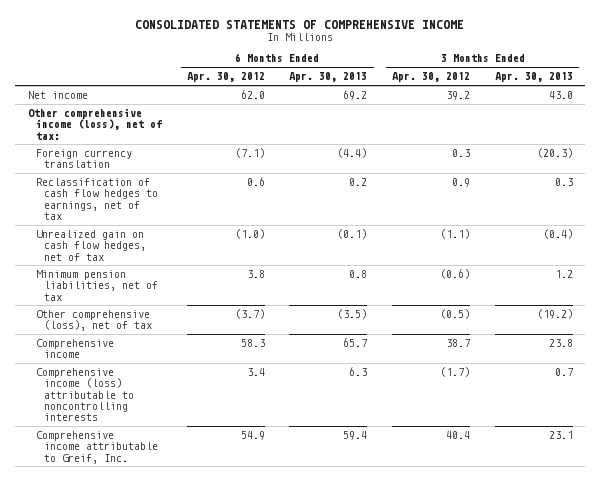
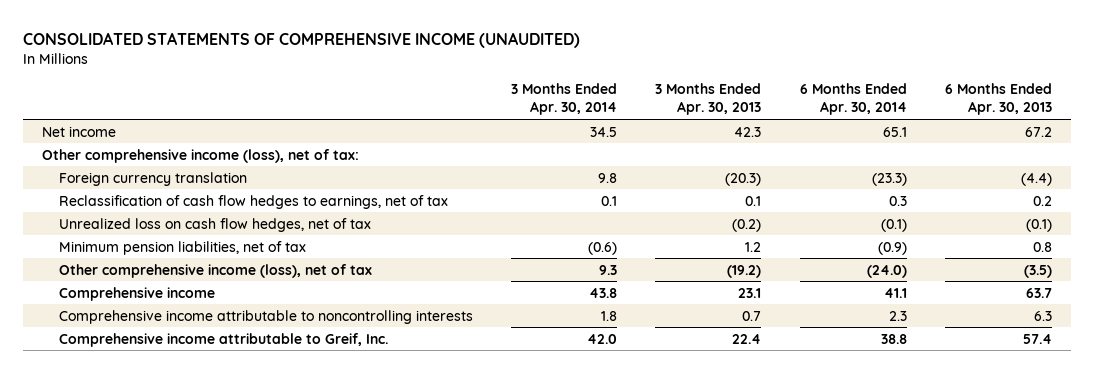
- CONSOLIDATED STATEMENTS OF COMPREHENSIVE INCOME
+ CONSOLIDATED STATEMENTS OF COMPREHENSIVE INCOME (UNAUDITED)
- | 6 Months Ended Apr. 30, 2012 | 6 Months Ended Apr. 30, 2013 | 3 Months Ended Apr. 30, 2012 | 3 Months Ended Apr. 30, 2013
+ | 3 Months Ended Apr. 30, 2014 | 3 Months Ended Apr. 30, 2013 | 6 Months Ended Apr. 30, 2014 | 6 Months Ended Apr. 30, 2013
- Net income | 62.0 | 69.2 | 39.2 | 43.0
+ Net income | 34.5 | 42.3 | 65.1 | 67.2
- Reclassification of cash flow hedges to earnings, net of tax | 0.6 | 0.2 | 0.9 | 0.3
- Unrealized gain on cash flow hedges, net of tax | (1.0) | (0.1) | (1.1) | (0.4)
+ Reclassification of cash flow hedges to earnings, net of tax | 0.1 | 0.1 | 0.3 | 0.2
+ Unrealized loss on cash flow hedges, net of tax | | (0.2) | (0.1) | (0.1)
- Other comprehensive (loss), net of tax | (3.7) | (3.5) | (0.5) | (19.2)
- Comprehensive income | 58.3 | 65.7 | 38.7 | 23.8
- Comprehensive income (loss) attributable to noncontrolling interests | 3.4 | 6.3 | (1.7) | 0.7
- Comprehensive income attributable to Greif, Inc. | 54.9 | 59.4 | 40.4 | 23.1
+ Other comprehensive income (loss), net of tax | 9.3 | (19.2) | (24.0) | (3.5)
+ Comprehensive income | 43.8 | 23.1 | 41.1 | 63.7
+ Comprehensive income attributable to noncontrolling interests | 1.8 | 0.7 | 2.3 | 6.3
+ Comprehensive income attributable to Greif, Inc. | 42.0 | 22.4 | 38.8 | 57.4

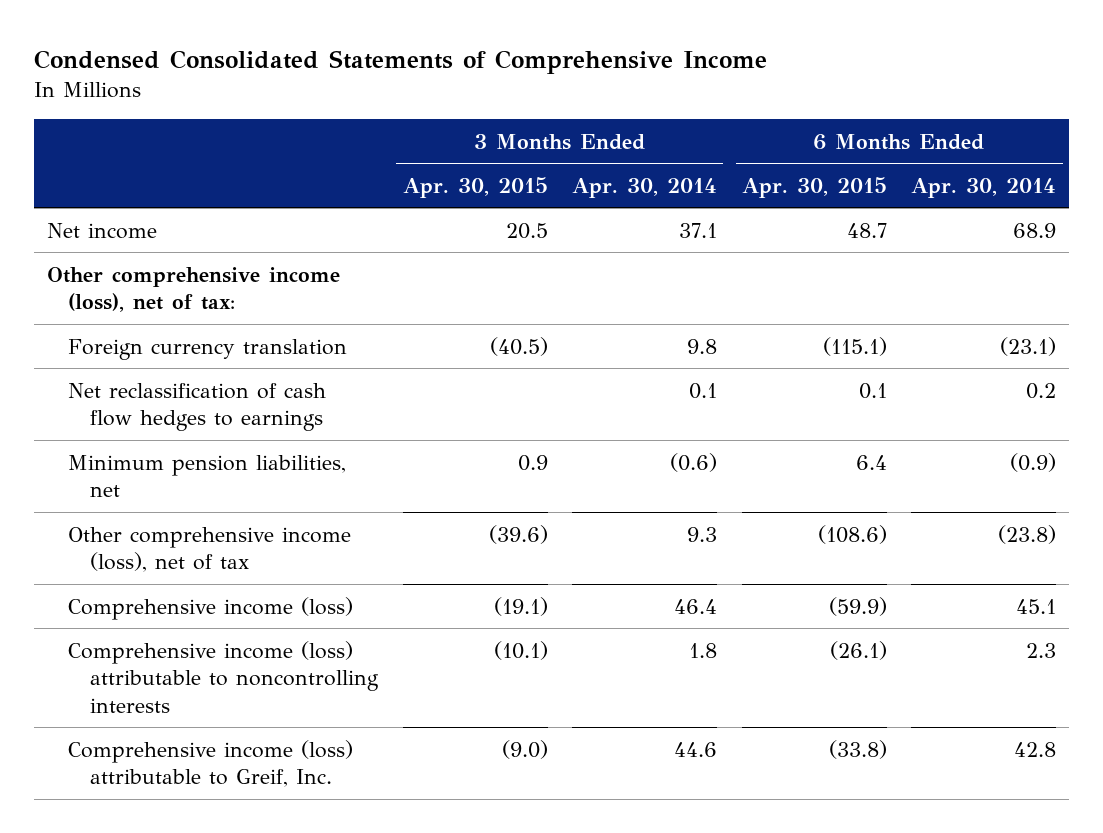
- CONSOLIDATED STATEMENTS OF COMPREHENSIVE INCOME (UNAUDITED)
+ Condensed Consolidated Statements of Comprehensive Income
- | 3 Months Ended Apr. 30, 2014 | 3 Months Ended Apr. 30, 2013 | 6 Months Ended Apr. 30, 2014 | 6 Months Ended Apr. 30, 2013
+ | 3 Months Ended Apr. 30, 2015 | 3 Months Ended Apr. 30, 2014 | 6 Months Ended Apr. 30, 2015 | 6 Months Ended Apr. 30, 2014
- Net income | 34.5 | 42.3 | 65.1 | 67.2
+ Net income | 20.5 | 37.1 | 48.7 | 68.9
- Foreign currency translation | 9.8 | (20.3) | (23.3) | (4.4)
- Reclassification of cash flow hedges to earnings, net of tax | 0.1 | 0.1 | 0.3 | 0.2
- Unrealized loss on cash flow hedges, net of tax | | (0.2) | (0.1) | (0.1)
- Minimum pension liabilities, net of tax | (0.6) | 1.2 | (0.9) | 0.8
- Other comprehensive income (loss), net of tax | 9.3 | (19.2) | (24.0) | (3.5)
- Comprehensive income | 43.8 | 23.1 | 41.1 | 63.7
- Comprehensive income attributable to noncontrolling interests | 1.8 | 0.7 | 2.3 | 6.3
- Comprehensive income attributable to Greif, Inc. | 42.0 | 22.4 | 38.8 | 57.4
+ Foreign currency translation | (40.5) | 9.8 | (115.1) | (23.1)
+ Net reclassification of cash flow hedges to earnings | | 0.1 | 0.1 | 0.2
+ Minimum pension liabilities, net | 0.9 | (0.6) | 6.4 | (0.9)
+ Other comprehensive income (loss), net of tax | (39.6) | 9.3 | (108.6) | (23.8)
+ Comprehensive income (loss) | (19.1) | 46.4 | (59.9) | 45.1
+ Comprehensive income (loss) attributable to noncontrolling interests | (10.1) | 1.8 | (26.1) | 2.3
+ Comprehensive income (loss) attributable to Greif, Inc. | (9.0) | 44.6 | (33.8) | 42.8

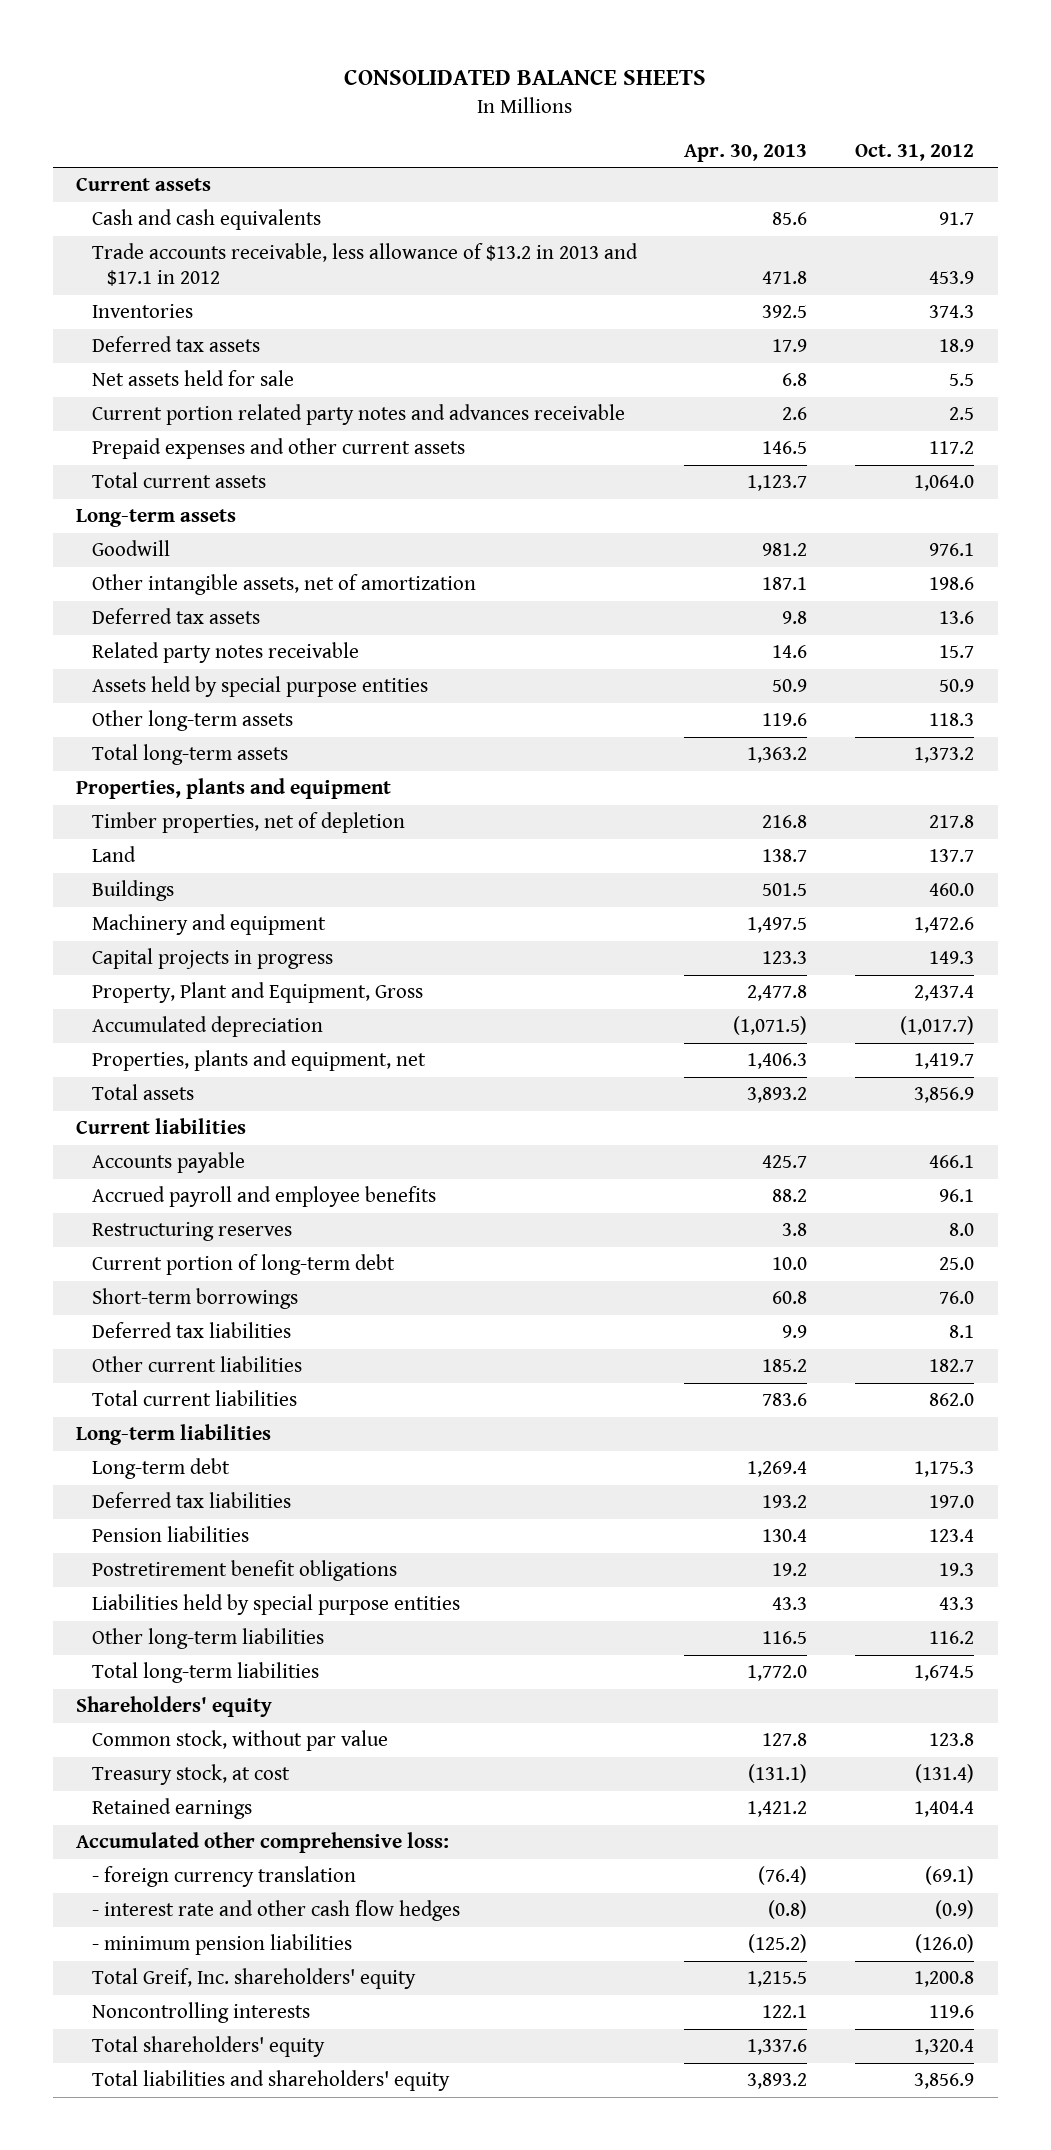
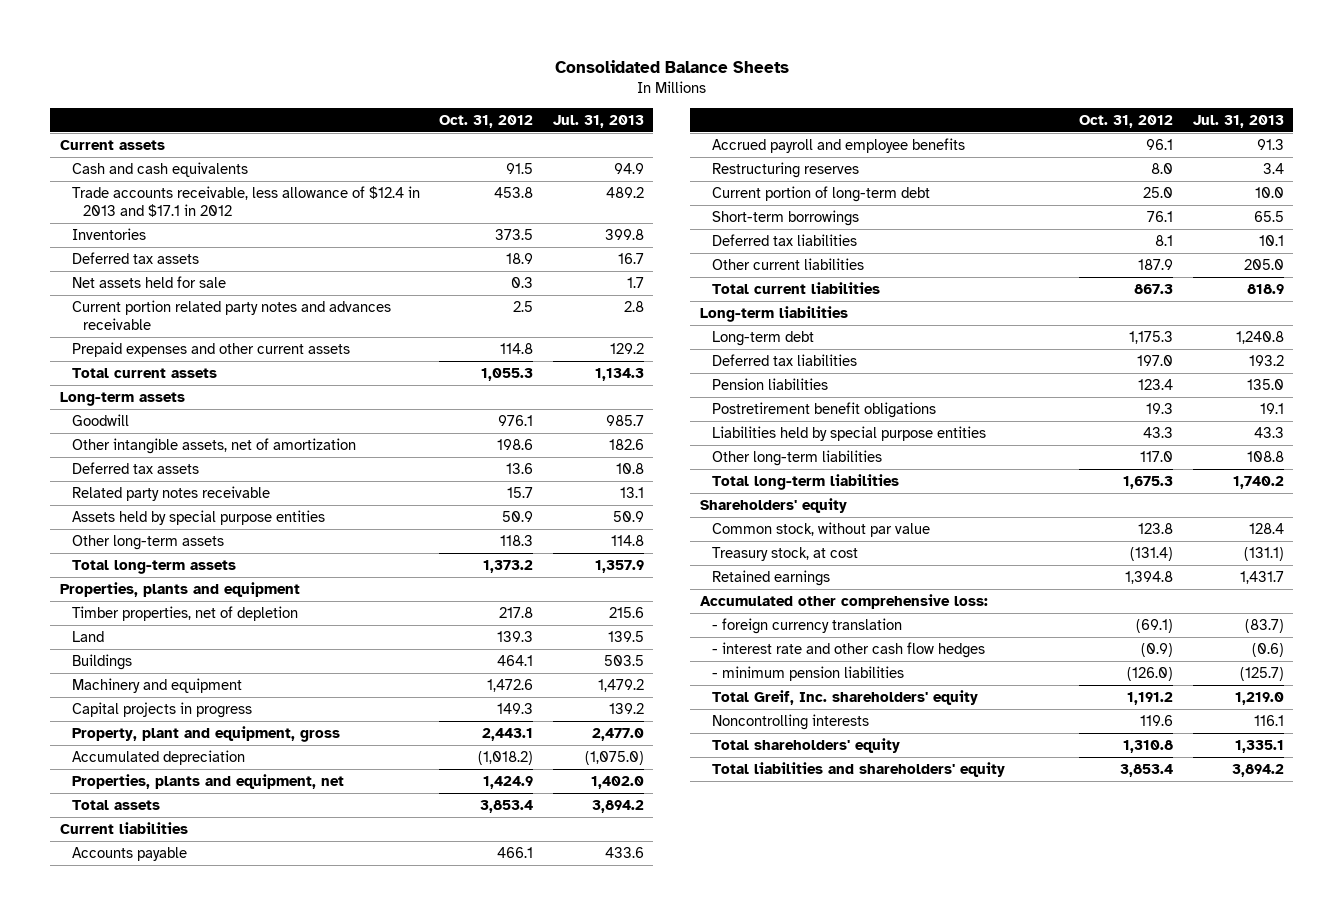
- CONSOLIDATED BALANCE SHEETS
+ Consolidated Balance Sheets
- | Apr. 30, 2013 | Oct. 31, 2012
+ | Oct. 31, 2012 | Jul. 31, 2013
- Cash and cash equivalents | 85.6 | 91.7
- Trade accounts receivable, less allowance of $13.2 in 2013 and $17.1 in 2012 | 471.8 | 453.9
- Inventories | 392.5 | 374.3
+ Cash and cash equivalents | 91.5 | 94.9
+ Trade accounts receivable, less allowance of $12.4 in 2013 and $17.1 in 2012 | 453.8 | 489.2
+ Inventories | 373.5 | 399.8
- Net assets held for sale | 6.8 | 5.5
+ Net assets held for sale | 0.3 | 1.7
- Prepaid expenses and other current assets | 146.5 | 117.2
- Total current assets | 1,123.7 | 1,064.0
+ Prepaid expenses and other current assets | 114.8 | 129.2
+ Total current assets | 1,055.3 | 1,134.3
- Land | 138.7 | 137.7
- Buildings | 501.5 | 460.0
+ Land | 139.3 | 139.5
+ Buildings | 464.1 | 503.5
- Property, Plant and Equipment, Gross | 2,477.8 | 2,437.4
- Accumulated depreciation | (1,071.5) | (1,017.7)
- Properties, plants and equipment, net | 1,406.3 | 1,419.7
- Total assets | 3,893.2 | 3,856.9
+ Property, plant and equipment, gross | 2,443.1 | 2,477.0
+ Accumulated depreciation | (1,018.2) | (1,075.0)
+ Properties, plants and equipment, net | 1,424.9 | 1,402.0
+ Total assets | 3,853.4 | 3,894.2
- Short-term borrowings | 60.8 | 76.0
+ Short-term borrowings | 76.1 | 65.5
- Other current liabilities | 185.2 | 182.7
- Total current liabilities | 783.6 | 862.0
+ Other current liabilities | 187.9 | 205.0
+ Total current liabilities | 867.3 | 818.9
- Other long-term liabilities | 116.5 | 116.2
- Total long-term liabilities | 1,772.0 | 1,674.5
+ Other long-term liabilities | 117.0 | 108.8
+ Total long-term liabilities | 1,675.3 | 1,740.2
- Retained earnings | 1,421.2 | 1,404.4
+ Retained earnings | 1,394.8 | 1,431.7
- Total Greif, Inc. shareholders' equity | 1,215.5 | 1,200.8
+ Total Greif, Inc. shareholders' equity | 1,191.2 | 1,219.0
- Total shareholders' equity | 1,337.6 | 1,320.4
- Total liabilities and shareholders' equity | 3,893.2 | 3,856.9
+ Total shareholders' equity | 1,310.8 | 1,335.1
+ Total liabilities and shareholders' equity | 3,853.4 | 3,894.2

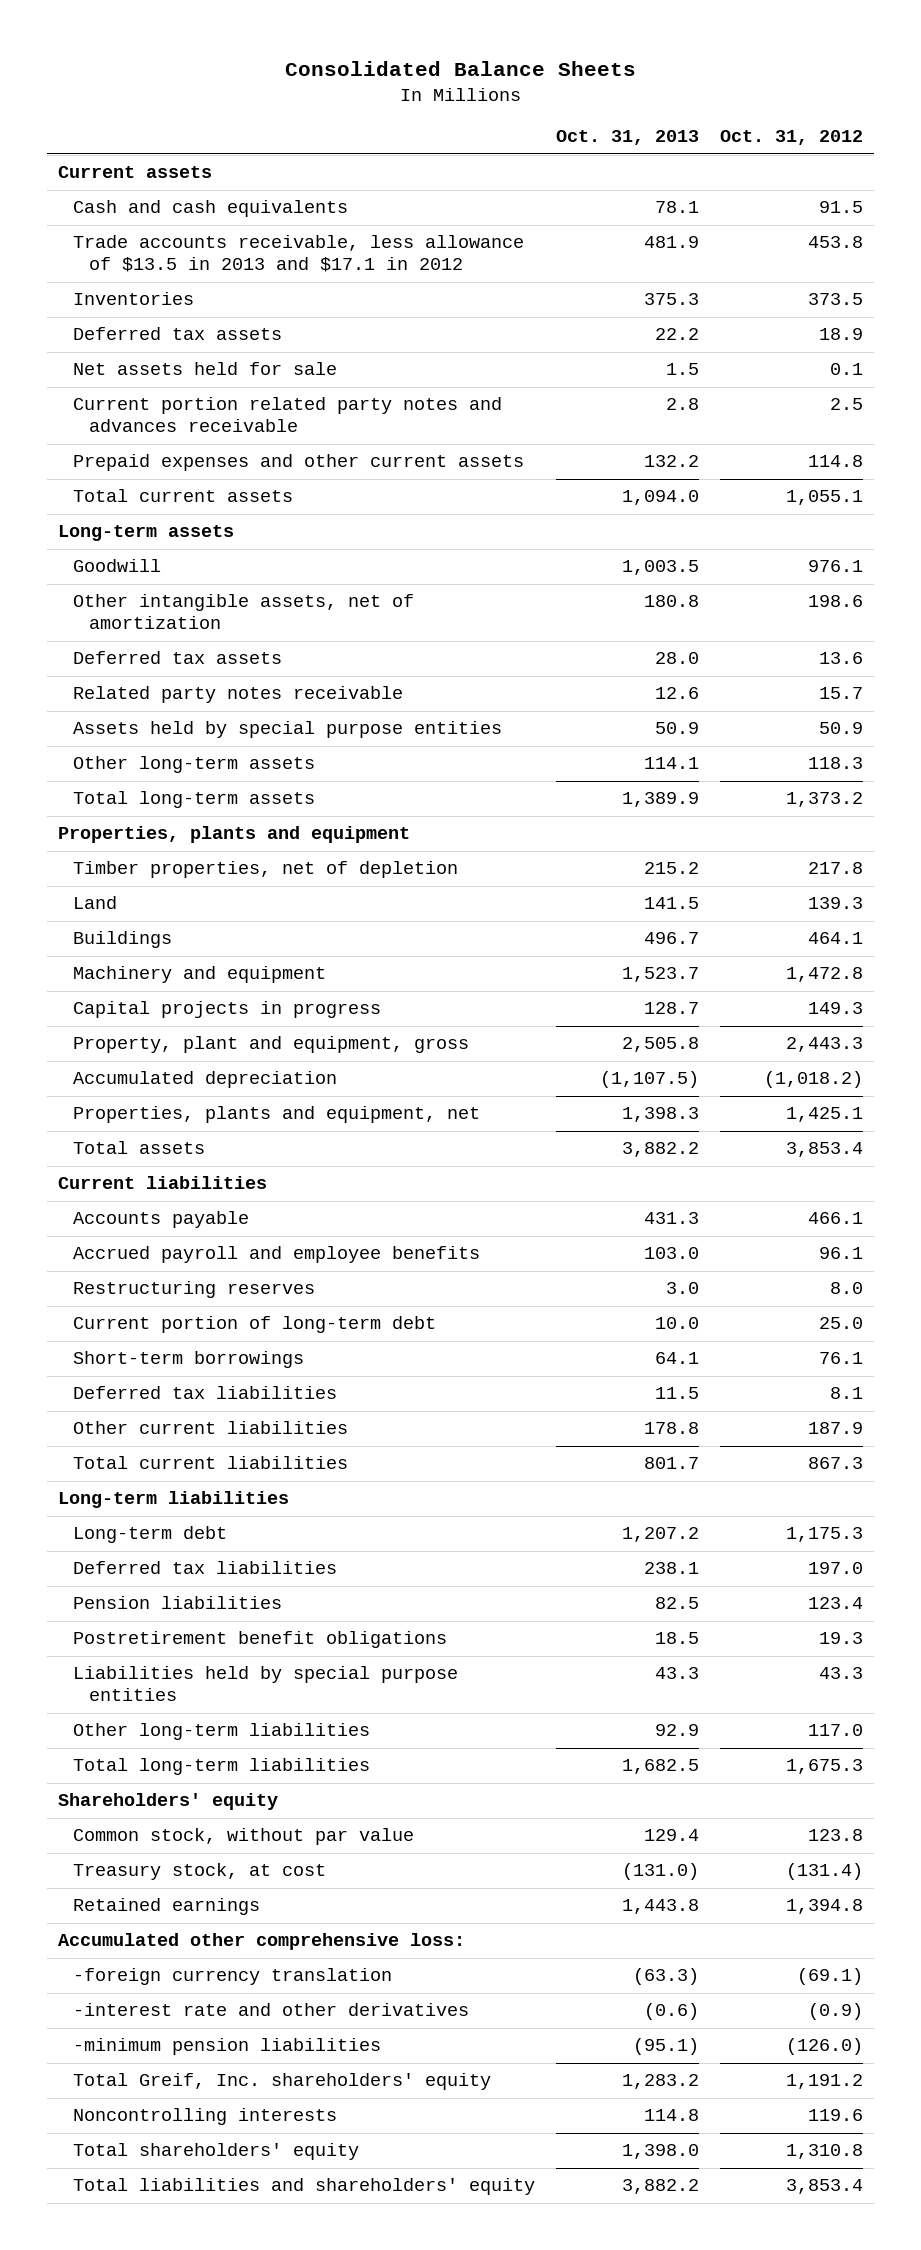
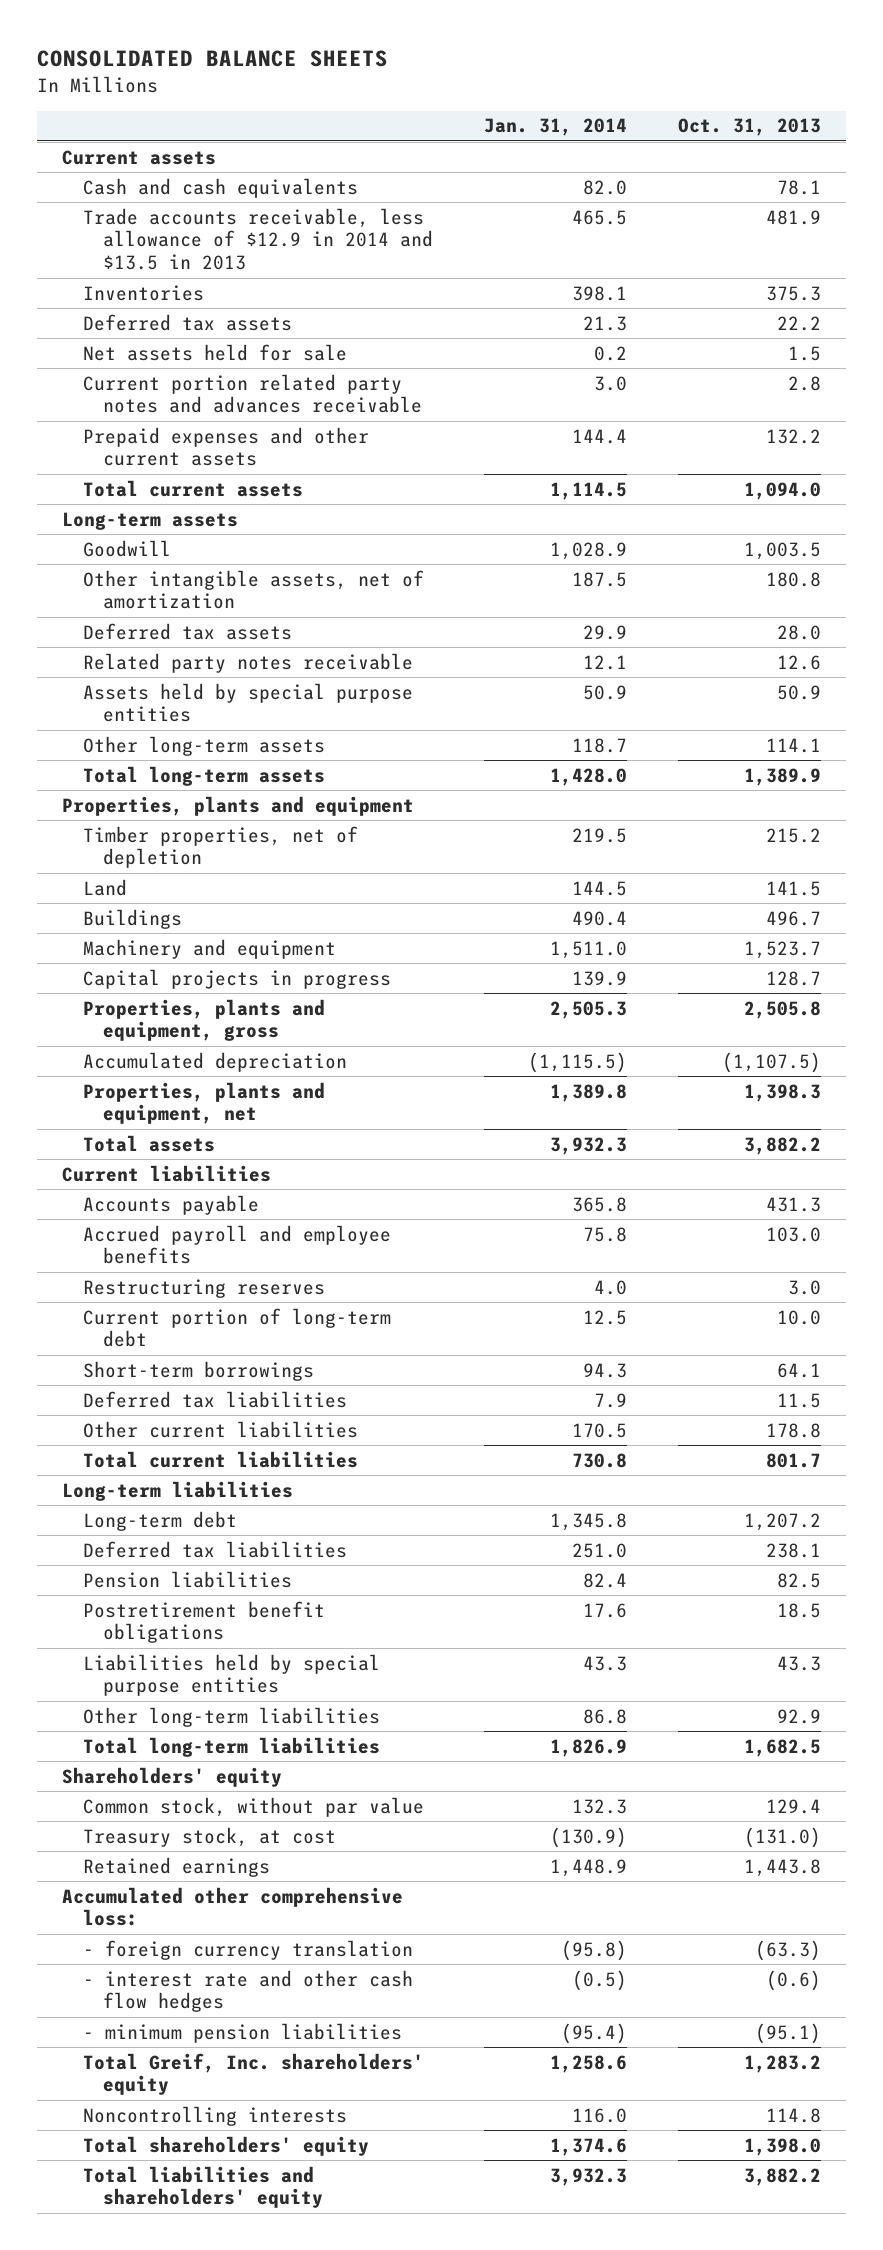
- Consolidated Balance Sheets
+ CONSOLIDATED BALANCE SHEETS
- | Oct. 31, 2013 | Oct. 31, 2012
+ | Jan. 31, 2014 | Oct. 31, 2013
- Trade accounts receivable, less allowance of $13.5 in 2013 and $17.1 in 2012 | 481.9 | 453.8
+ Trade accounts receivable, less allowance of $12.9 in 2014 and $13.5 in 2013 | 465.5 | 481.9
- Property, plant and equipment, gross | 2,505.8 | 2,443.3
+ Properties, plants and equipment, gross | 2,505.3 | 2,505.8
- -foreign currency translation | (63.3) | (69.1)
- -interest rate and other derivatives | (0.6) | (0.9)
- -minimum pension liabilities | (95.1) | (126.0)
+ - foreign currency translation | (95.8) | (63.3)
+ - interest rate and other cash flow hedges | (0.5) | (0.6)
+ - minimum pension liabilities | (95.4) | (95.1)

